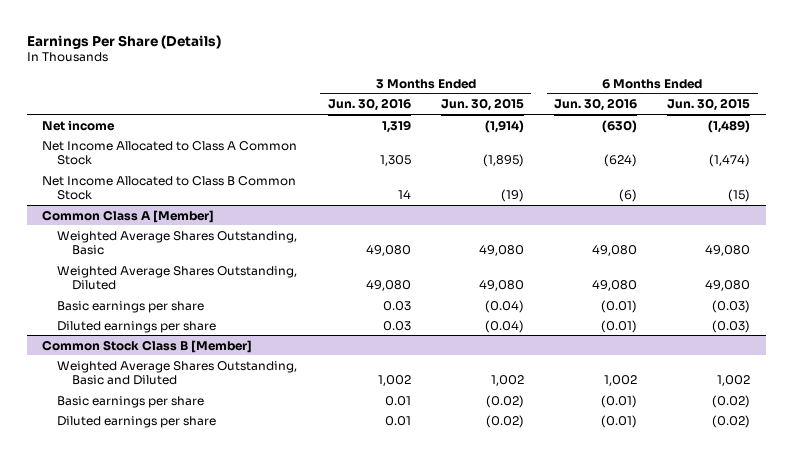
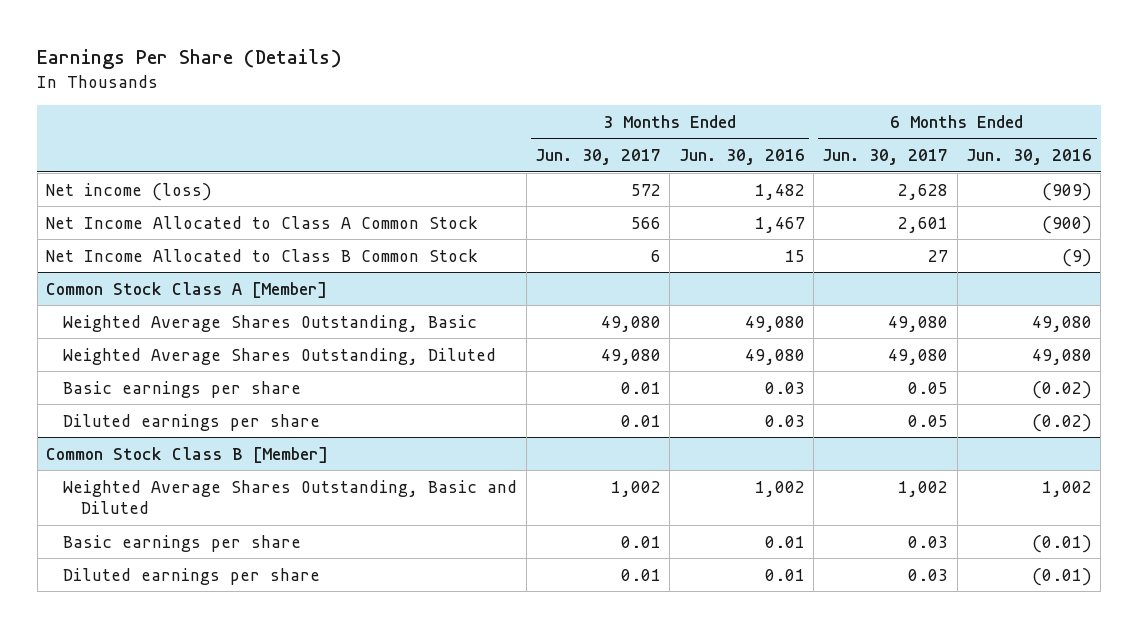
- | 3 Months Ended Jun. 30, 2016 | 3 Months Ended Jun. 30, 2015 | 6 Months Ended Jun. 30, 2016 | 6 Months Ended Jun. 30, 2015
+ | 3 Months Ended Jun. 30, 2017 | 3 Months Ended Jun. 30, 2016 | 6 Months Ended Jun. 30, 2017 | 6 Months Ended Jun. 30, 2016
- Net income | 1,319 | (1,914) | (630) | (1,489)
- Net Income Allocated to Class A Common Stock | 1,305 | (1,895) | (624) | (1,474)
- Net Income Allocated to Class B Common Stock | 14 | (19) | (6) | (15)
- Common Class A [Member]
+ Net income (loss) | 572 | 1,482 | 2,628 | (909)
+ Net Income Allocated to Class A Common Stock | 566 | 1,467 | 2,601 | (900)
+ Net Income Allocated to Class B Common Stock | 6 | 15 | 27 | (9)
+ Common Stock Class A [Member]
- Basic earnings per share | 0.03 | (0.04) | (0.01) | (0.03)
- Diluted earnings per share | 0.03 | (0.04) | (0.01) | (0.03)
+ Basic earnings per share | 0.01 | 0.03 | 0.05 | (0.02)
+ Diluted earnings per share | 0.01 | 0.03 | 0.05 | (0.02)

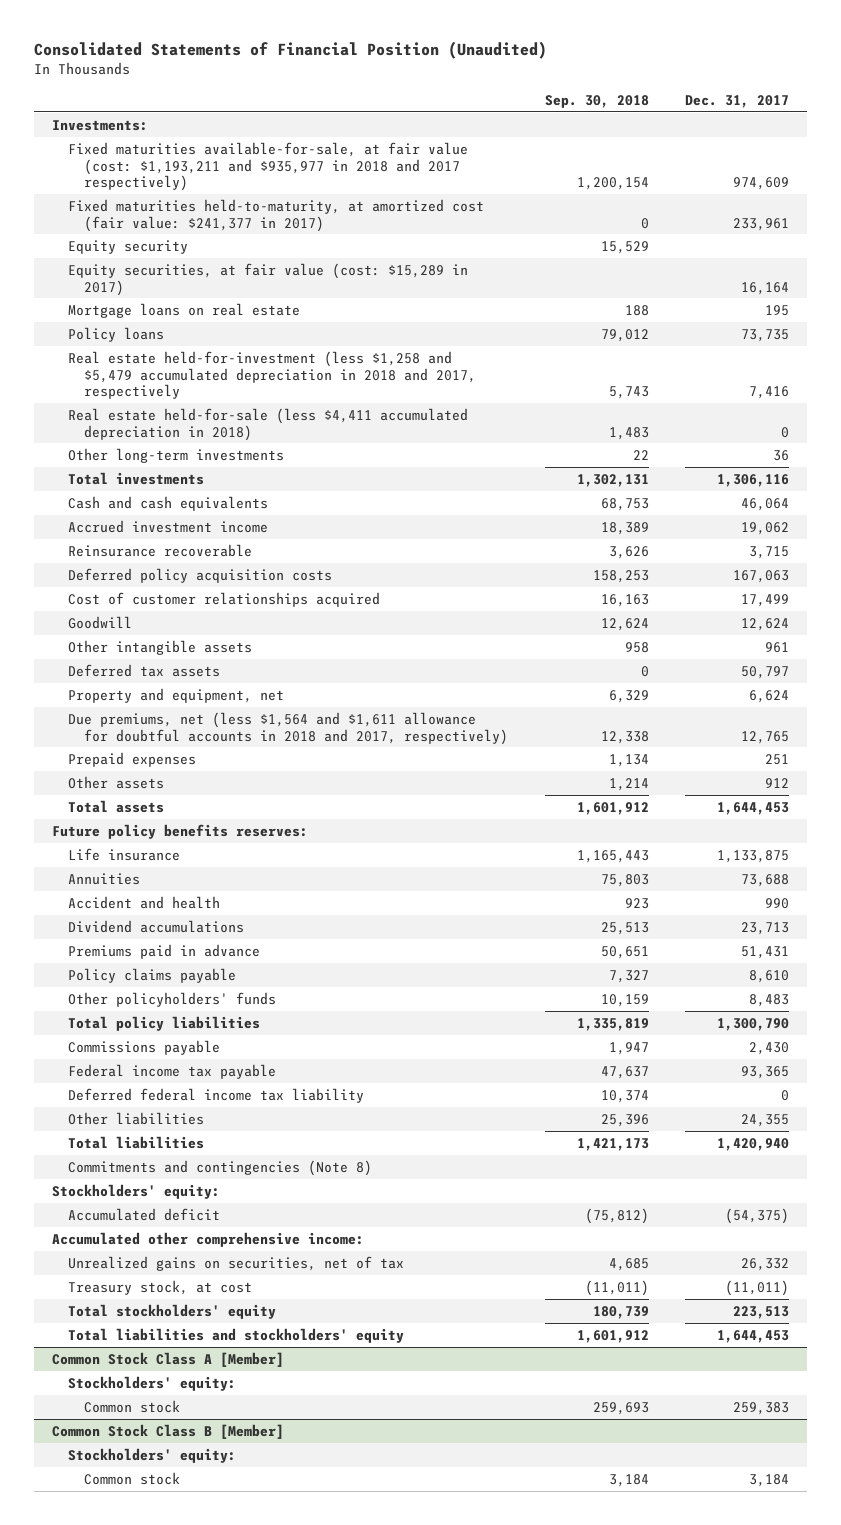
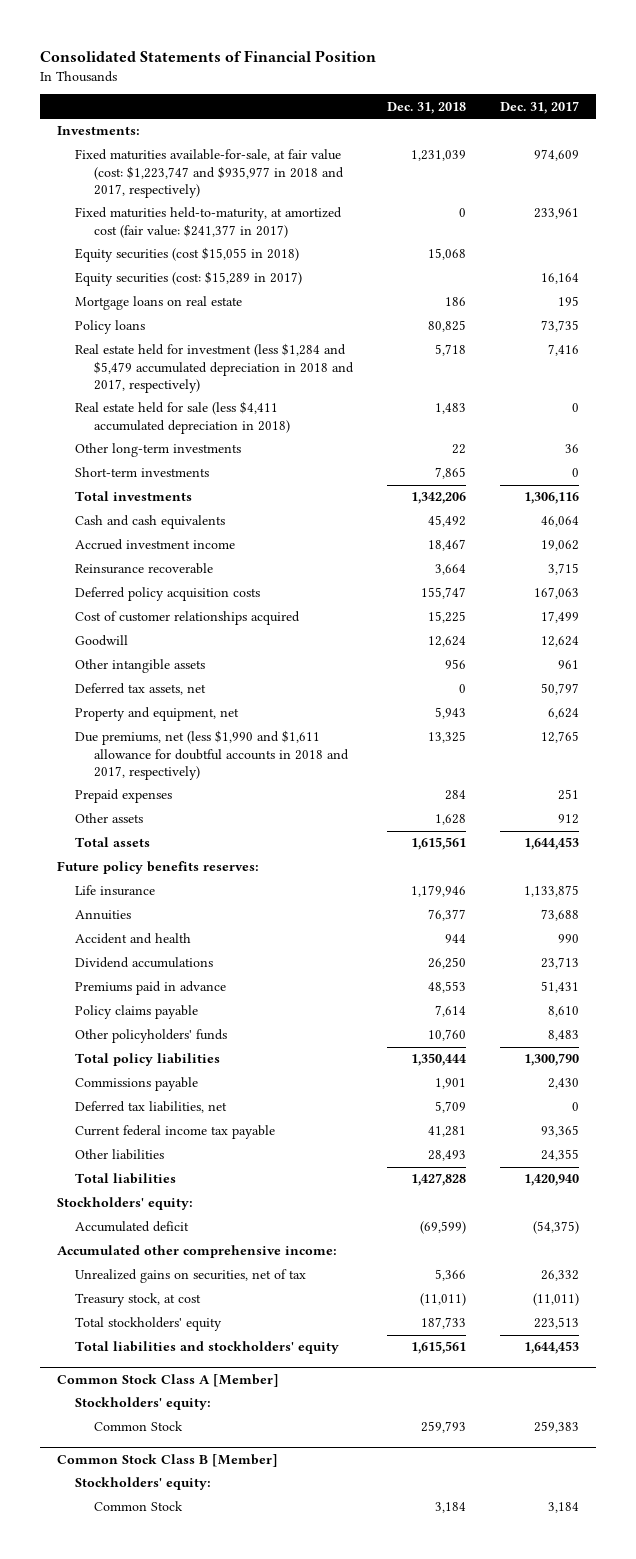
- Consolidated Statements of Financial Position (Unaudited)
+ Consolidated Statements of Financial Position
- | Sep. 30, 2018 | Dec. 31, 2017
+ | Dec. 31, 2018 | Dec. 31, 2017
- Fixed maturities available-for-sale, at fair value (cost: $1,193,211 and $935,977 in 2018 and 2017 respectively) | 1,200,154 | 974,609
+ Fixed maturities available-for-sale, at fair value (cost: $1,223,747 and $935,977 in 2018 and 2017, respectively) | 1,231,039 | 974,609
- Equity security | 15,529 |
- Equity securities, at fair value (cost: $15,289 in 2017) | | 16,164
+ Equity securities (cost $15,055 in 2018) | 15,068 |
+ Equity securities (cost: $15,289 in 2017) | | 16,164
- Real estate held-for-investment (less $1,258 and $5,479 accumulated depreciation in 2018 and 2017, respectively | 5,743 | 7,416
- Real estate held-for-sale (less $4,411 accumulated depreciation in 2018) | 1,483 | 0
+ Real estate held for investment (less $1,284 and $5,479 accumulated depreciation in 2018 and 2017, respectively) | 5,718 | 7,416
+ Real estate held for sale (less $4,411 accumulated depreciation in 2018) | 1,483 | 0
+ Short-term investments | 7,865 | 0
- Deferred tax assets | 0 | 50,797
+ Deferred tax assets, net | 0 | 50,797
- Due premiums, net (less $1,564 and $1,611 allowance for doubtful accounts in 2018 and 2017, respectively) | 12,338 | 12,765
+ Due premiums, net (less $1,990 and $1,611 allowance for doubtful accounts in 2018 and 2017, respectively) | 13,325 | 12,765
- Federal income tax payable | 47,637 | 93,365
- Deferred federal income tax liability | 10,374 | 0
+ Deferred tax liabilities, net | 5,709 | 0
+ Current federal income tax payable | 41,281 | 93,365
- Commitments and contingencies (Note 8)
@ Common Stock Class A [Member]
- Common stock | 259,693 | 259,383
+ Common Stock | 259,793 | 259,383
@ Common Stock Class B [Member]
- Common stock | 3,184 | 3,184
+ Common Stock | 3,184 | 3,184

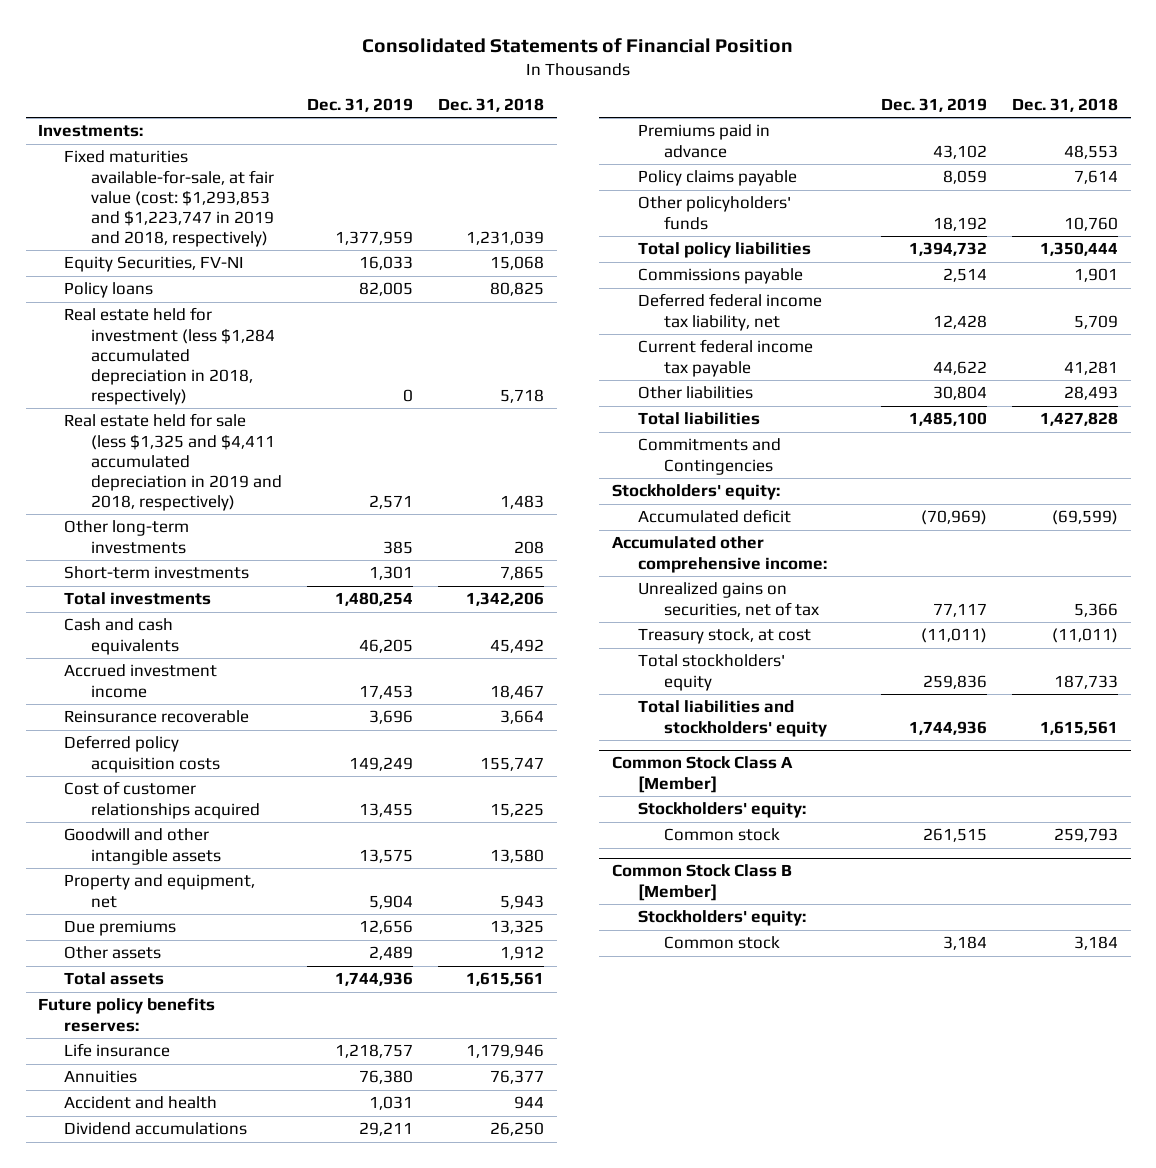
- | Dec. 31, 2018 | Dec. 31, 2017
+ | Dec. 31, 2019 | Dec. 31, 2018
- Fixed maturities available-for-sale, at fair value (cost: $1,223,747 and $935,977 in 2018 and 2017, respectively) | 1,231,039 | 974,609
- Fixed maturities held-to-maturity, at amortized cost (fair value: $241,377 in 2017) | 0 | 233,961
- Equity securities (cost $15,055 in 2018) | 15,068 |
- Equity securities (cost: $15,289 in 2017) | | 16,164
- Mortgage loans on real estate | 186 | 195
+ Fixed maturities available-for-sale, at fair value (cost: $1,293,853 and $1,223,747 in 2019 and 2018, respectively) | 1,377,959 | 1,231,039
+ Equity Securities, FV-NI | 16,033 | 15,068
- Real estate held for investment (less $1,284 and $5,479 accumulated depreciation in 2018 and 2017, respectively) | 5,718 | 7,416
- Real estate held for sale (less $4,411 accumulated depreciation in 2018) | 1,483 | 0
- Other long-term investments | 22 | 36
+ Real estate held for investment (less $1,284 accumulated depreciation in 2018, respectively) | 0 | 5,718
+ Real estate held for sale (less $1,325 and $4,411 accumulated depreciation in 2019 and 2018, respectively) | 2,571 | 1,483
+ Other long-term investments | 385 | 208
- Goodwill | 12,624 | 12,624
- Other intangible assets | 956 | 961
- Deferred tax assets, net | 0 | 50,797
+ Goodwill and other intangible assets | 13,575 | 13,580
- Due premiums, net (less $1,990 and $1,611 allowance for doubtful accounts in 2018 and 2017, respectively) | 13,325 | 12,765
- Prepaid expenses | 284 | 251
- Other assets | 1,628 | 912
+ Due premiums | 12,656 | 13,325
+ Other assets | 2,489 | 1,912
- Deferred tax liabilities, net | 5,709 | 0
+ Deferred federal income tax liability, net | 12,428 | 5,709
+ Commitments and Contingencies
@ Common Stock Class A [Member]
- Common Stock | 259,793 | 259,383
+ Common stock | 261,515 | 259,793
@ Common Stock Class B [Member]
- Common Stock | 3,184 | 3,184
+ Common stock | 3,184 | 3,184

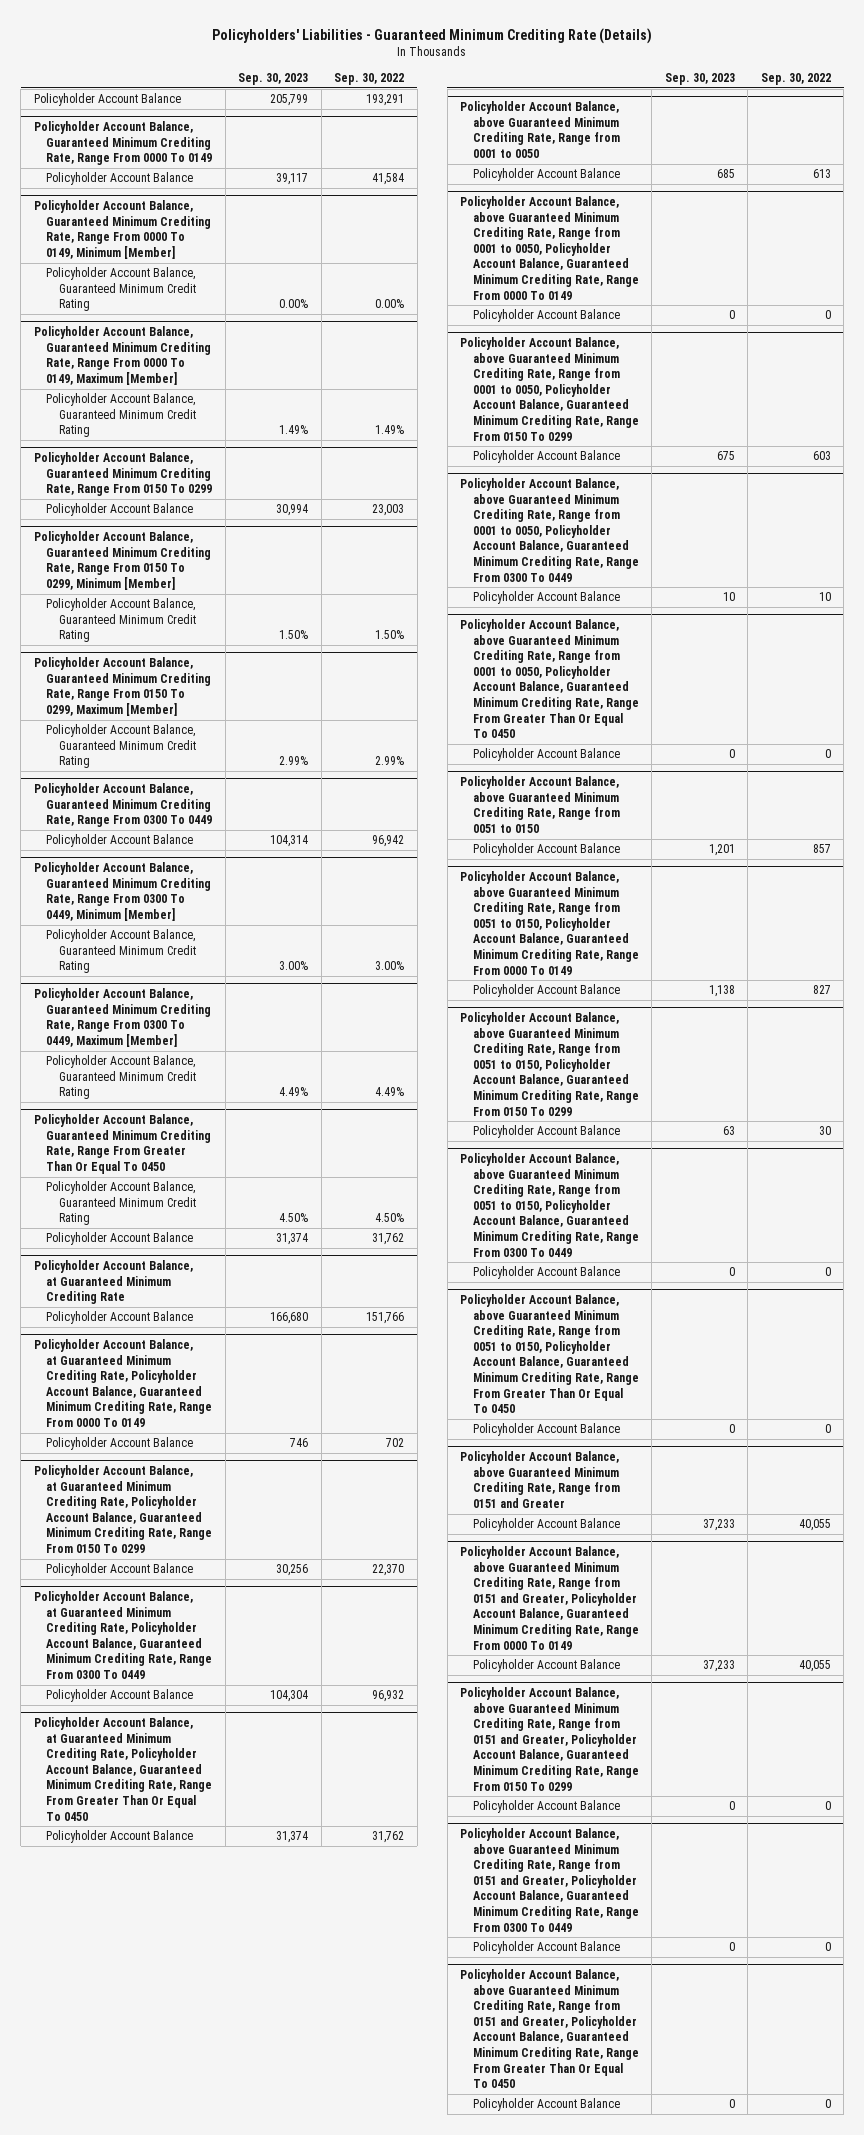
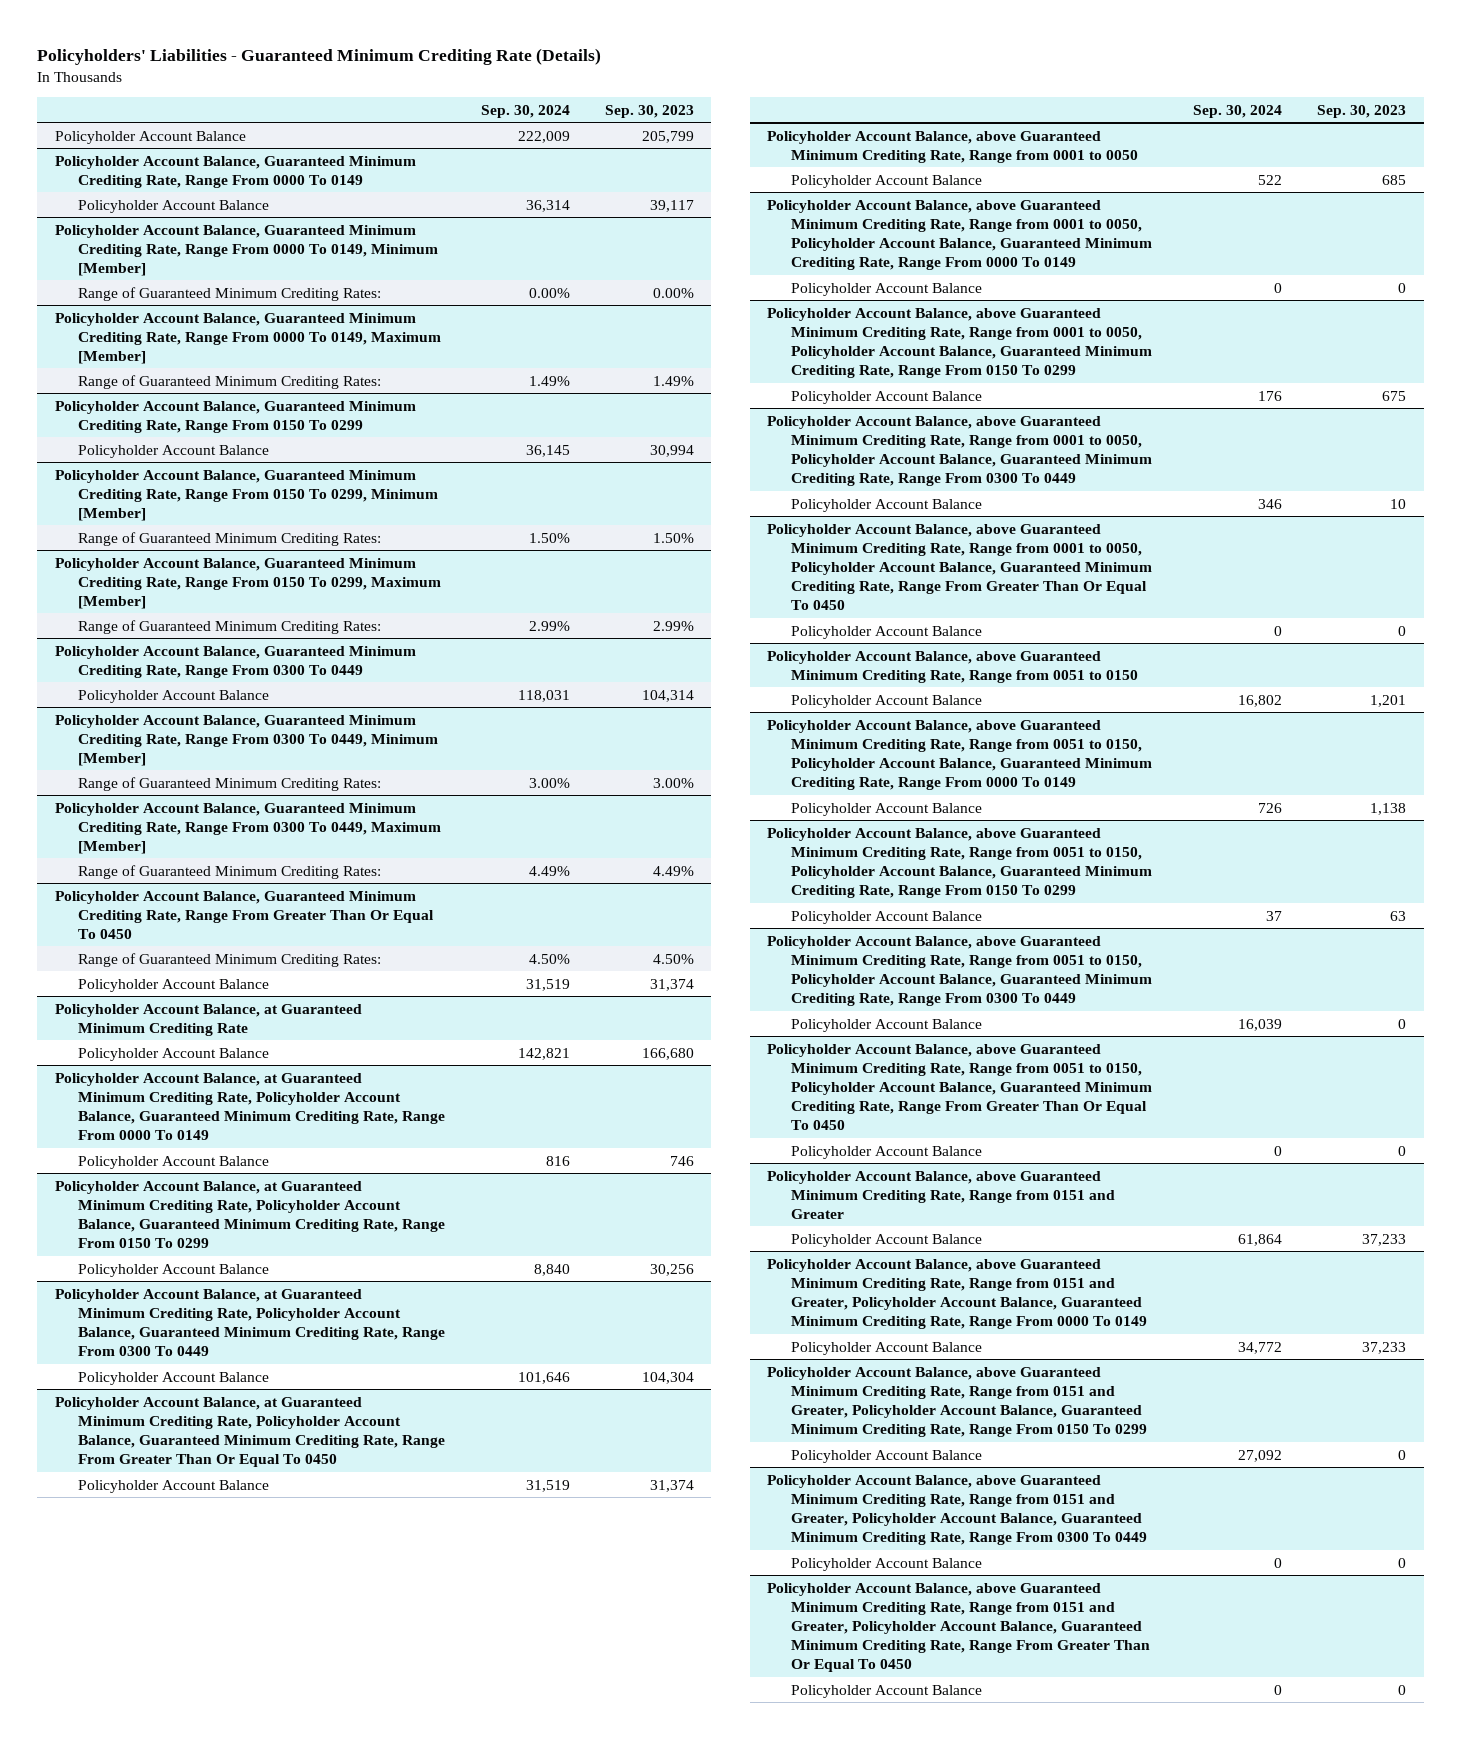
- | Sep. 30, 2023 | Sep. 30, 2022
+ | Sep. 30, 2024 | Sep. 30, 2023
@ Policyholder Account Balance, Guaranteed Minimum Crediting Rate, Range From 0000 To 0149, Minimum [Member]
- Policyholder Account Balance, Guaranteed Minimum Credit Rating | 0.00% | 0.00%
+ Range of Guaranteed Minimum Crediting Rates: | 0.00% | 0.00%
@ Policyholder Account Balance, Guaranteed Minimum Crediting Rate, Range From 0000 To 0149, Maximum [Member]
- Policyholder Account Balance, Guaranteed Minimum Credit Rating | 1.49% | 1.49%
+ Range of Guaranteed Minimum Crediting Rates: | 1.49% | 1.49%
@ Policyholder Account Balance, Guaranteed Minimum Crediting Rate, Range From 0150 To 0299, Minimum [Member]
- Policyholder Account Balance, Guaranteed Minimum Credit Rating | 1.50% | 1.50%
+ Range of Guaranteed Minimum Crediting Rates: | 1.50% | 1.50%
@ Policyholder Account Balance, Guaranteed Minimum Crediting Rate, Range From 0150 To 0299, Maximum [Member]
- Policyholder Account Balance, Guaranteed Minimum Credit Rating | 2.99% | 2.99%
+ Range of Guaranteed Minimum Crediting Rates: | 2.99% | 2.99%
@ Policyholder Account Balance, Guaranteed Minimum Crediting Rate, Range From 0300 To 0449, Minimum [Member]
- Policyholder Account Balance, Guaranteed Minimum Credit Rating | 3.00% | 3.00%
+ Range of Guaranteed Minimum Crediting Rates: | 3.00% | 3.00%
@ Policyholder Account Balance, Guaranteed Minimum Crediting Rate, Range From 0300 To 0449, Maximum [Member]
- Policyholder Account Balance, Guaranteed Minimum Credit Rating | 4.49% | 4.49%
+ Range of Guaranteed Minimum Crediting Rates: | 4.49% | 4.49%
@ Policyholder Account Balance, Guaranteed Minimum Crediting Rate, Range From Greater Than Or Equal To 0450
- Policyholder Account Balance, Guaranteed Minimum Credit Rating | 4.50% | 4.50%
+ Range of Guaranteed Minimum Crediting Rates: | 4.50% | 4.50%

